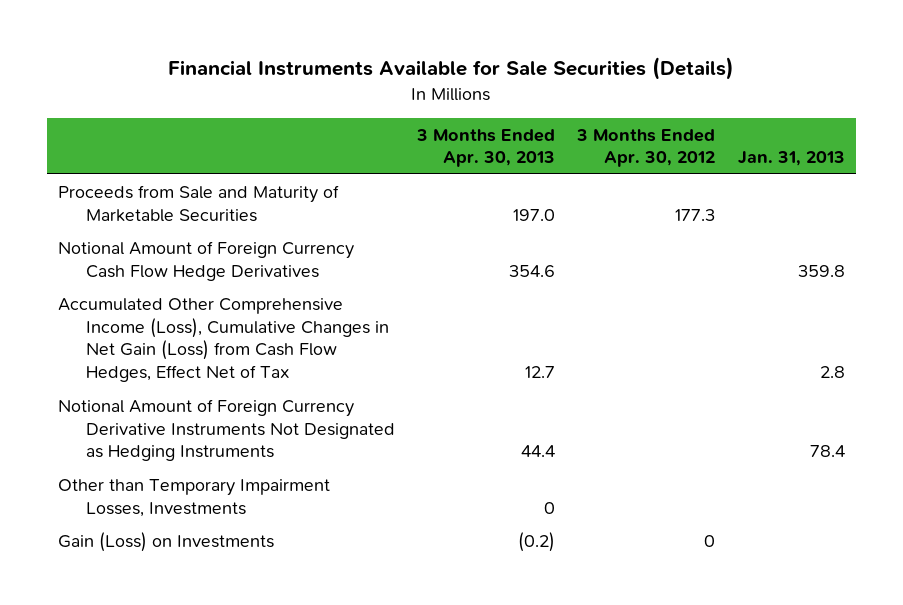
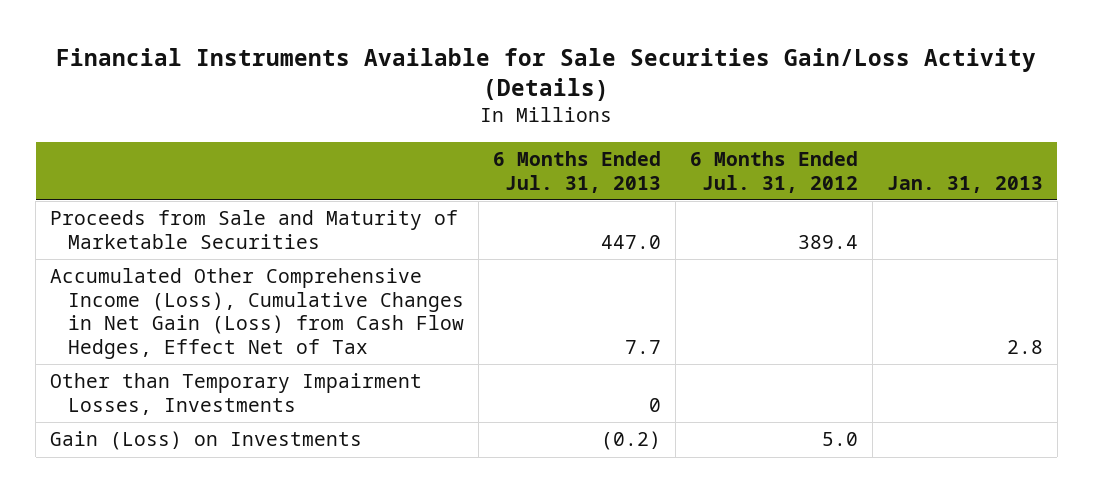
- Financial Instruments Available for Sale Securities (Details)
+ Financial Instruments Available for Sale Securities Gain/Loss Activity (Details)
- | 3 Months Ended Apr. 30, 2013 | 3 Months Ended Apr. 30, 2012 | Jan. 31, 2013
+ | 6 Months Ended Jul. 31, 2013 | 6 Months Ended Jul. 31, 2012 | Jan. 31, 2013
- Notional Amount of Foreign Currency Cash Flow Hedge Derivatives | 354.6 | | 359.8
- Notional Amount of Foreign Currency Derivative Instruments Not Designated as Hedging Instruments | 44.4 | | 78.4

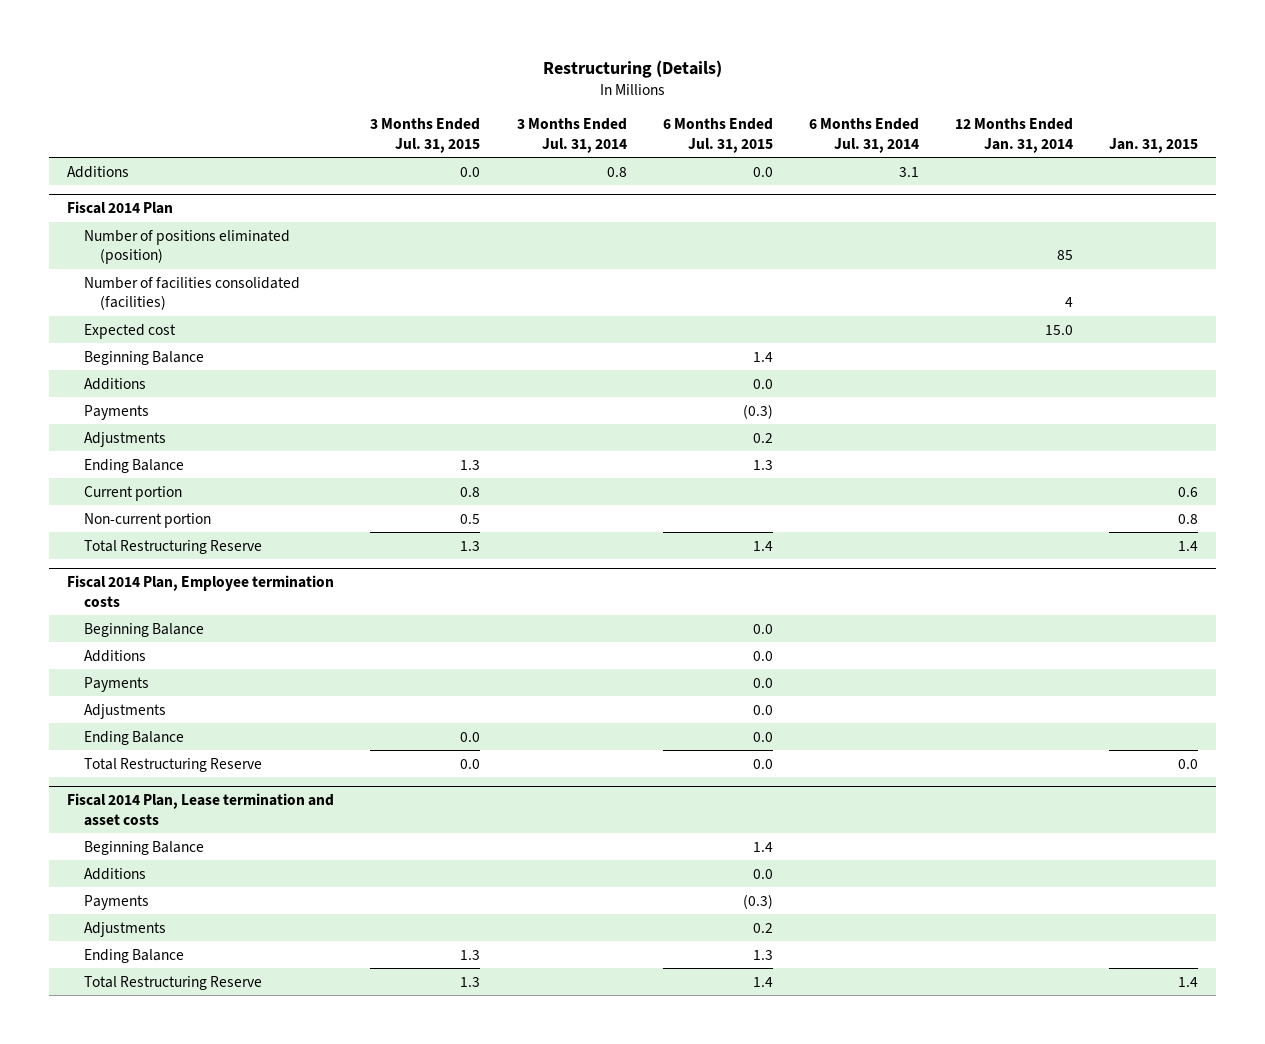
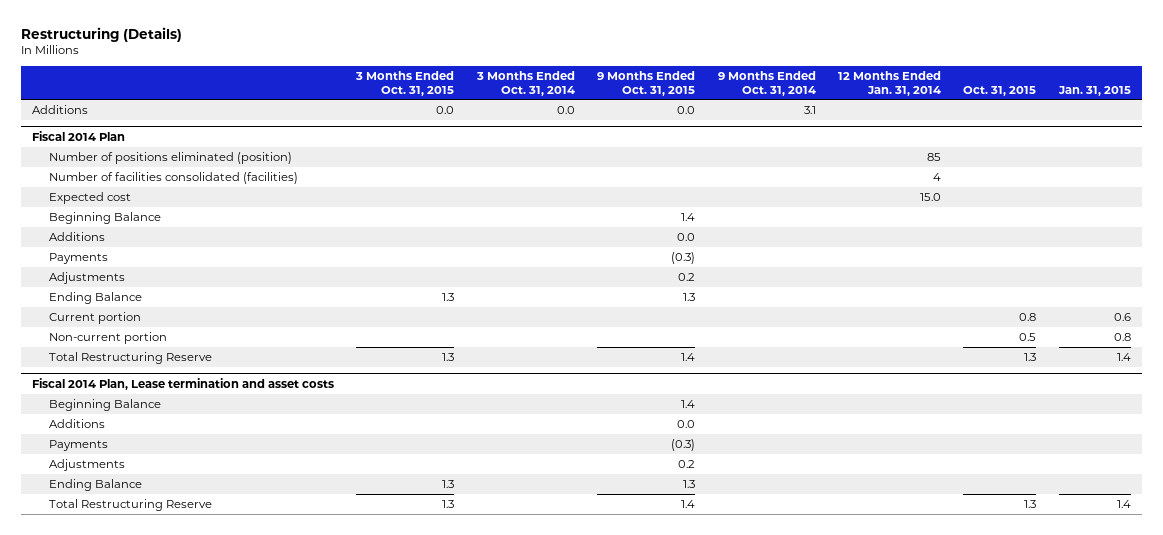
- | 3 Months Ended Jul. 31, 2015 | 3 Months Ended Jul. 31, 2014 | 6 Months Ended Jul. 31, 2015 | 6 Months Ended Jul. 31, 2014 | 12 Months Ended Jan. 31, 2014 | Jan. 31, 2015
+ | 3 Months Ended Oct. 31, 2015 | 3 Months Ended Oct. 31, 2014 | 9 Months Ended Oct. 31, 2015 | 9 Months Ended Oct. 31, 2014 | 12 Months Ended Jan. 31, 2014 | Oct. 31, 2015 | Jan. 31, 2015
- Fiscal 2014 Plan, Employee termination costs
- Beginning Balance | | | 0.0 | | |
- Additions | | | 0.0 | | |
- Payments | | | 0.0 | | |
- Adjustments | | | 0.0 | | |
- Ending Balance | 0.0 | | 0.0 | | |
- Total Restructuring Reserve | 0.0 | | 0.0 | | | 0.0

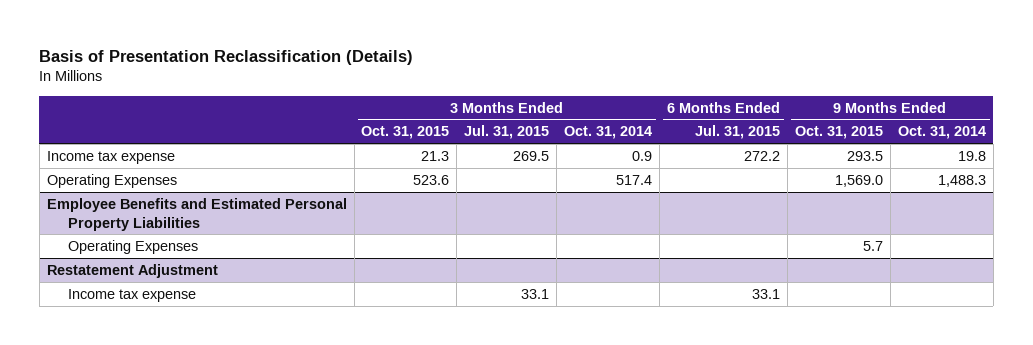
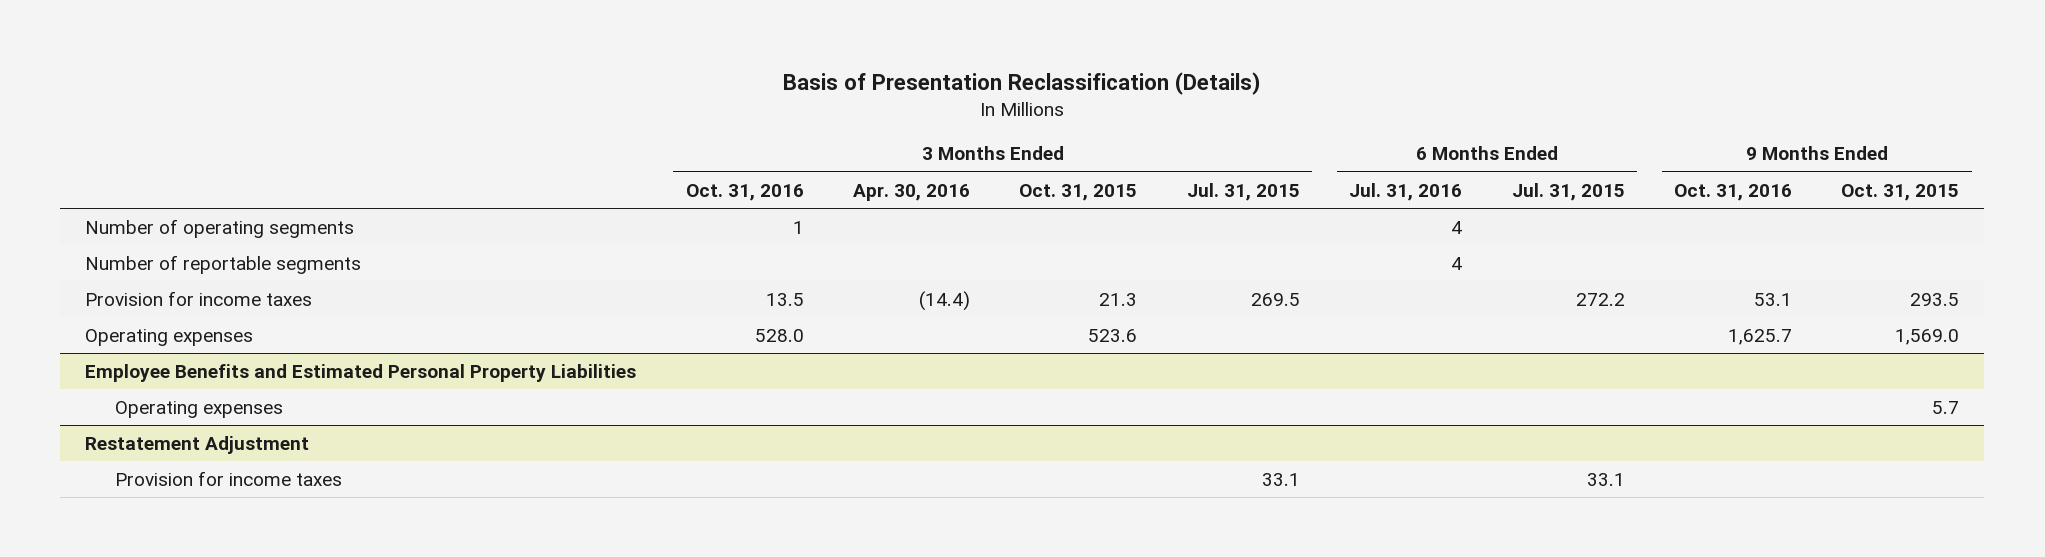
- | 3 Months Ended Oct. 31, 2015 | 3 Months Ended Jul. 31, 2015 | 3 Months Ended Oct. 31, 2014 | 6 Months Ended Jul. 31, 2015 | 9 Months Ended Oct. 31, 2015 | 9 Months Ended Oct. 31, 2014
+ | 3 Months Ended Oct. 31, 2016 | 3 Months Ended Apr. 30, 2016 | 3 Months Ended Oct. 31, 2015 | 3 Months Ended Jul. 31, 2015 | 6 Months Ended Jul. 31, 2016 | 6 Months Ended Jul. 31, 2015 | 9 Months Ended Oct. 31, 2016 | 9 Months Ended Oct. 31, 2015
- Income tax expense | 21.3 | 269.5 | 0.9 | 272.2 | 293.5 | 19.8
- Operating Expenses | 523.6 | | 517.4 | | 1,569.0 | 1,488.3
+ Number of operating segments | 1 | | | | 4 | | |
+ Number of reportable segments | | | | | 4 | | |
+ Provision for income taxes | 13.5 | (14.4) | 21.3 | 269.5 | | 272.2 | 53.1 | 293.5
+ Operating expenses | 528.0 | | 523.6 | | | | 1,625.7 | 1,569.0
@ Employee Benefits and Estimated Personal Property Liabilities
- Operating Expenses | | | | | 5.7 |
+ Operating expenses | | | | | | | | 5.7
@ Restatement Adjustment
- Income tax expense | | 33.1 | | 33.1 | |
+ Provision for income taxes | | | | 33.1 | | 33.1 | |

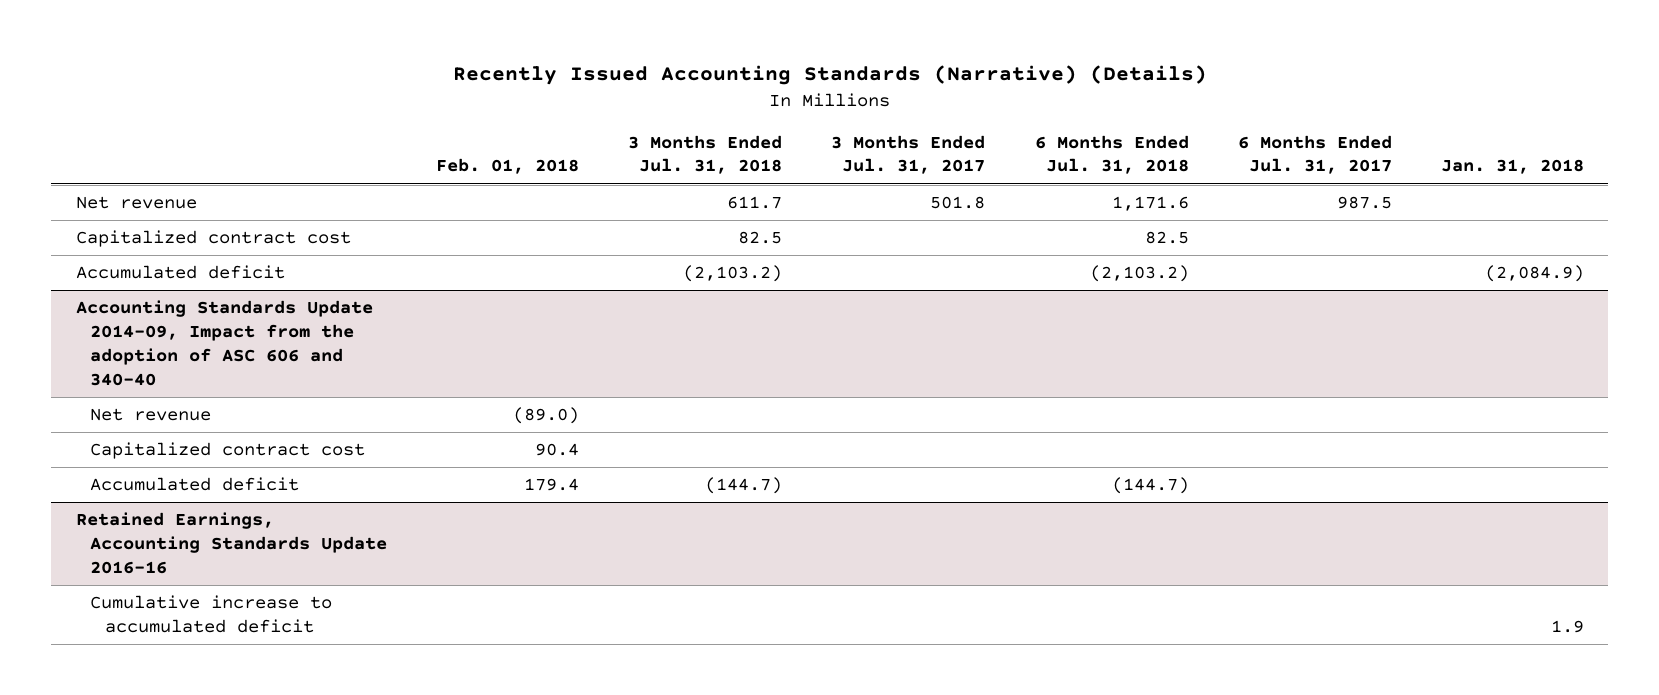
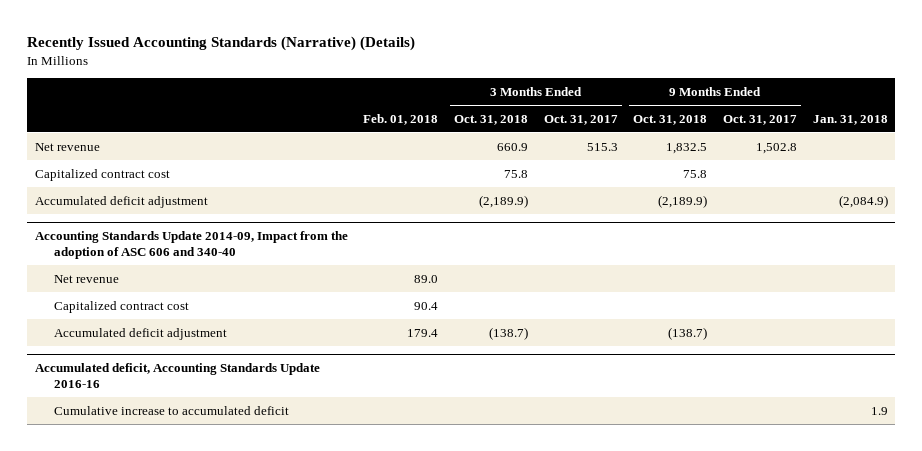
- | Feb. 01, 2018 | 3 Months Ended Jul. 31, 2018 | 3 Months Ended Jul. 31, 2017 | 6 Months Ended Jul. 31, 2018 | 6 Months Ended Jul. 31, 2017 | Jan. 31, 2018
+ | Feb. 01, 2018 | 3 Months Ended Oct. 31, 2018 | 3 Months Ended Oct. 31, 2017 | 9 Months Ended Oct. 31, 2018 | 9 Months Ended Oct. 31, 2017 | Jan. 31, 2018
- Accumulated deficit | | (2,103.2) | | (2,103.2) | | (2,084.9)
+ Accumulated deficit adjustment | | (2,189.9) | | (2,189.9) | | (2,084.9)
@ Accounting Standards Update 2014-09, Impact from the adoption of ASC 606 and 340-40
- Net revenue | (89.0) | | | | |
+ Net revenue | 89.0 | | | | |
- Accumulated deficit | 179.4 | (144.7) | | (144.7) | |
- Retained Earnings, Accounting Standards Update 2016-16
@ Accounting Standards Update 2014-09, Impact from the adoption of ASC 606 and 340-40
+ Accumulated deficit adjustment | 179.4 | (138.7) | | (138.7) | |
+ Accumulated deficit, Accounting Standards Update 2016-16

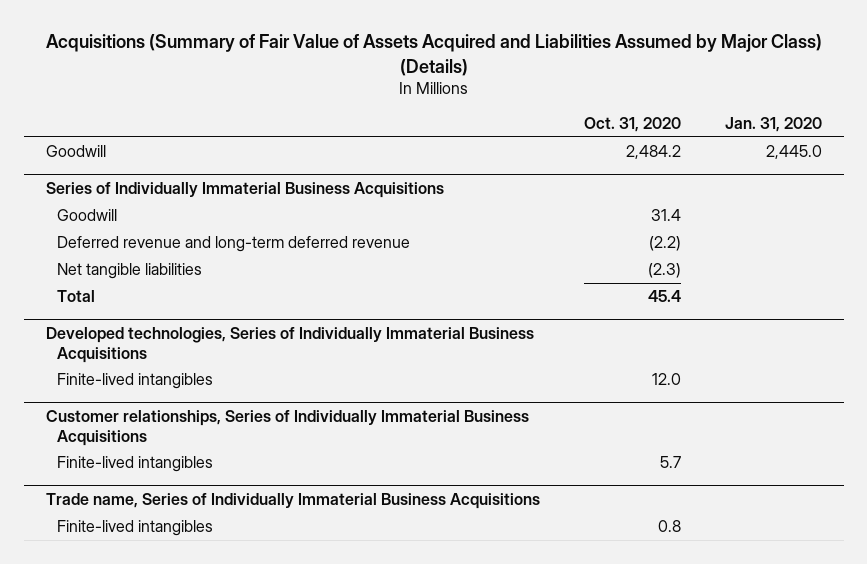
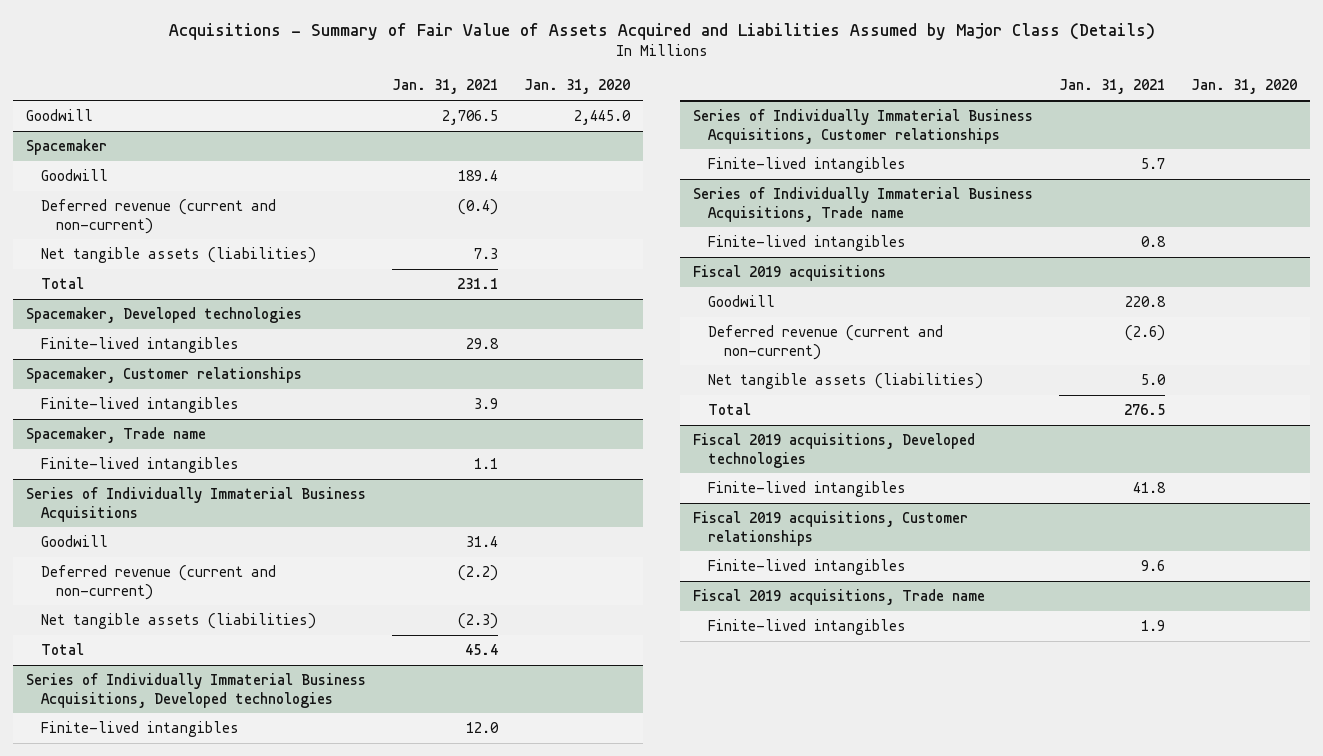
- Acquisitions (Summary of Fair Value of Assets Acquired and Liabilities Assumed by Major Class) (Details)
+ Acquisitions - Summary of Fair Value of Assets Acquired and Liabilities Assumed by Major Class (Details)
- | Oct. 31, 2020 | Jan. 31, 2020
+ | Jan. 31, 2021 | Jan. 31, 2020
+ Spacemaker
+ Goodwill | 189.4 |
+ Deferred revenue (current and non-current) | (0.4) |
+ Net tangible assets (liabilities) | 7.3 |
+ Total | 231.1 |
+ Spacemaker, Developed technologies
+ Finite-lived intangibles | 29.8 |
+ Spacemaker, Customer relationships
+ Finite-lived intangibles | 3.9 |
+ Spacemaker, Trade name
+ Finite-lived intangibles | 1.1 |
@ Series of Individually Immaterial Business Acquisitions
- Deferred revenue and long-term deferred revenue | (2.2) |
- Net tangible liabilities | (2.3) |
+ Deferred revenue (current and non-current) | (2.2) |
+ Net tangible assets (liabilities) | (2.3) |
- Developed technologies, Series of Individually Immaterial Business Acquisitions
+ Series of Individually Immaterial Business Acquisitions, Developed technologies
- Customer relationships, Series of Individually Immaterial Business Acquisitions
+ Series of Individually Immaterial Business Acquisitions, Customer relationships
- Trade name, Series of Individually Immaterial Business Acquisitions
+ Series of Individually Immaterial Business Acquisitions, Trade name
+ Fiscal 2019 acquisitions
+ Goodwill | 220.8 |
+ Deferred revenue (current and non-current) | (2.6) |
+ Net tangible assets (liabilities) | 5.0 |
+ Total | 276.5 |
+ Fiscal 2019 acquisitions, Developed technologies
+ Finite-lived intangibles | 41.8 |
+ Fiscal 2019 acquisitions, Customer relationships
+ Finite-lived intangibles | 9.6 |
+ Fiscal 2019 acquisitions, Trade name
+ Finite-lived intangibles | 1.9 |

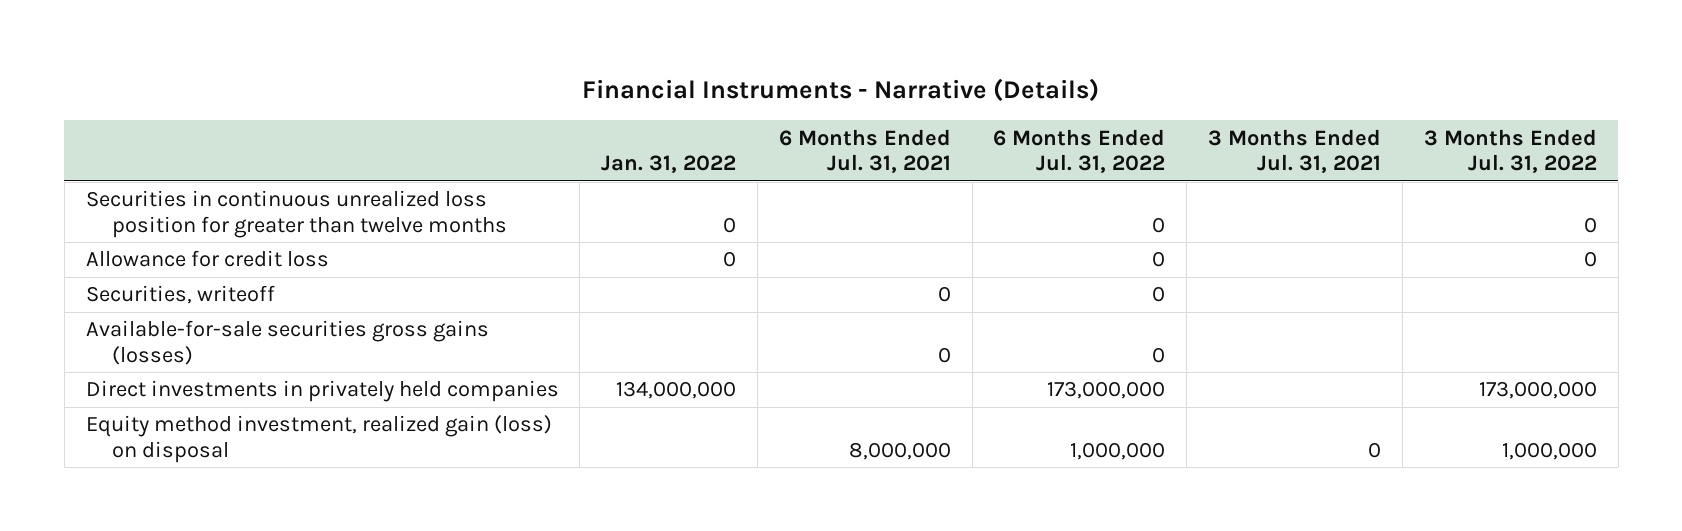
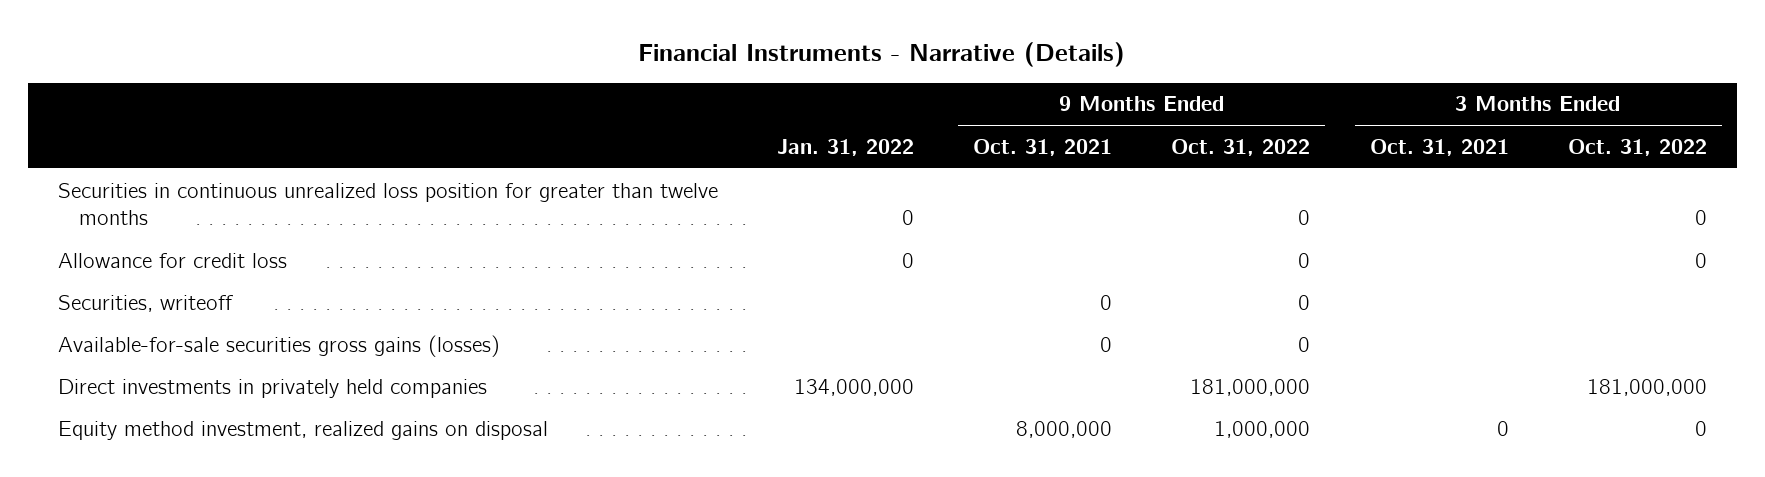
- | Jan. 31, 2022 | 6 Months Ended Jul. 31, 2021 | 6 Months Ended Jul. 31, 2022 | 3 Months Ended Jul. 31, 2021 | 3 Months Ended Jul. 31, 2022
+ | Jan. 31, 2022 | 9 Months Ended Oct. 31, 2021 | 9 Months Ended Oct. 31, 2022 | 3 Months Ended Oct. 31, 2021 | 3 Months Ended Oct. 31, 2022
- Equity method investment, realized gain (loss) on disposal | | 8,000,000 | 1,000,000 | 0 | 1,000,000
+ Equity method investment, realized gains on disposal | | 8,000,000 | 1,000,000 | 0 | 0

